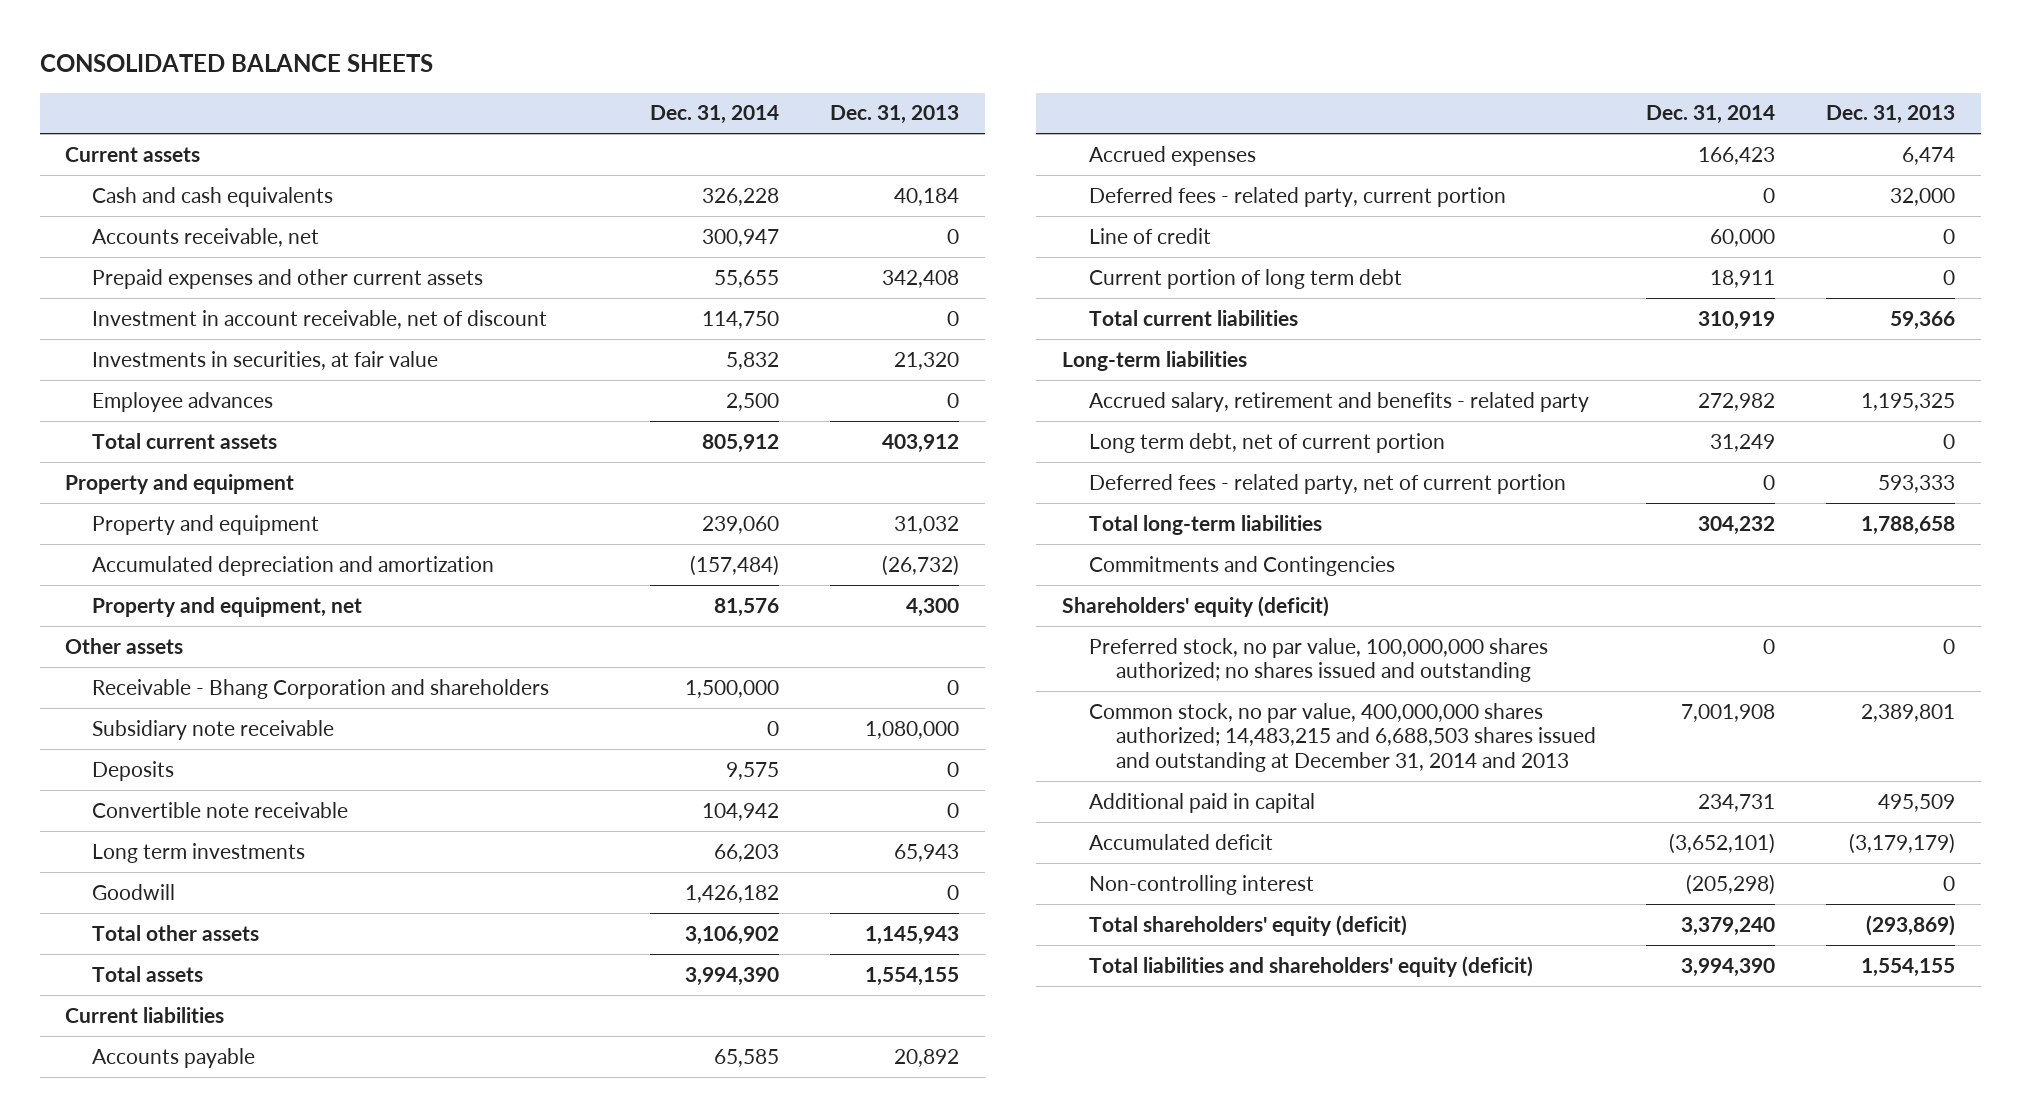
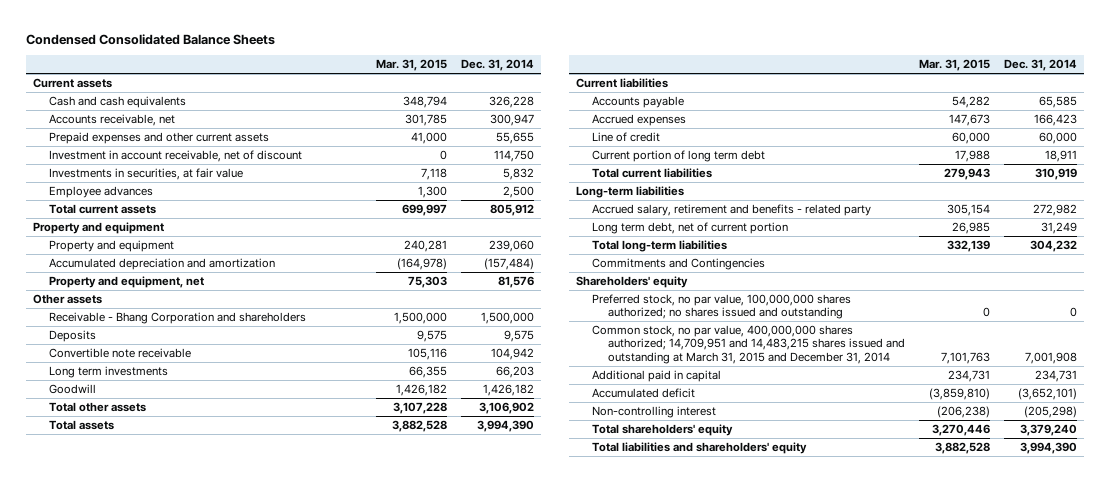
- CONSOLIDATED BALANCE SHEETS
+ Condensed Consolidated Balance Sheets
- | Dec. 31, 2014 | Dec. 31, 2013
+ | Mar. 31, 2015 | Dec. 31, 2014
- Subsidiary note receivable | 0 | 1,080,000
- Deferred fees - related party, current portion | 0 | 32,000
- Deferred fees - related party, net of current portion | 0 | 593,333
- Shareholders' equity (deficit)
+ Shareholders' equity
- Common stock, no par value, 400,000,000 shares authorized; 14,483,215 and 6,688,503 shares issued and outstanding at December 31, 2014 and 2013 | 7,001,908 | 2,389,801
+ Common stock, no par value, 400,000,000 shares authorized; 14,709,951 and 14,483,215 shares issued and outstanding at March 31, 2015 and December 31, 2014 | 7,101,763 | 7,001,908
- Total shareholders' equity (deficit) | 3,379,240 | (293,869)
- Total liabilities and shareholders' equity (deficit) | 3,994,390 | 1,554,155
+ Total shareholders' equity | 3,270,446 | 3,379,240
+ Total liabilities and shareholders' equity | 3,882,528 | 3,994,390

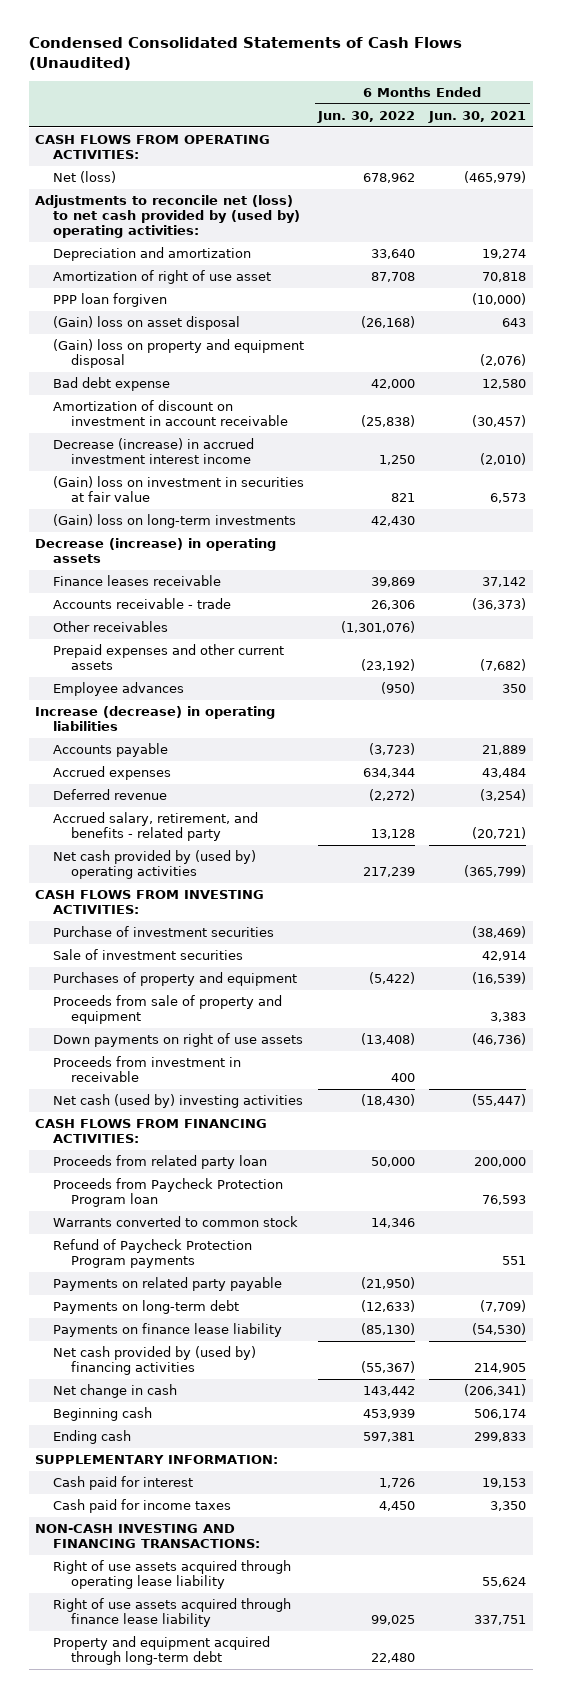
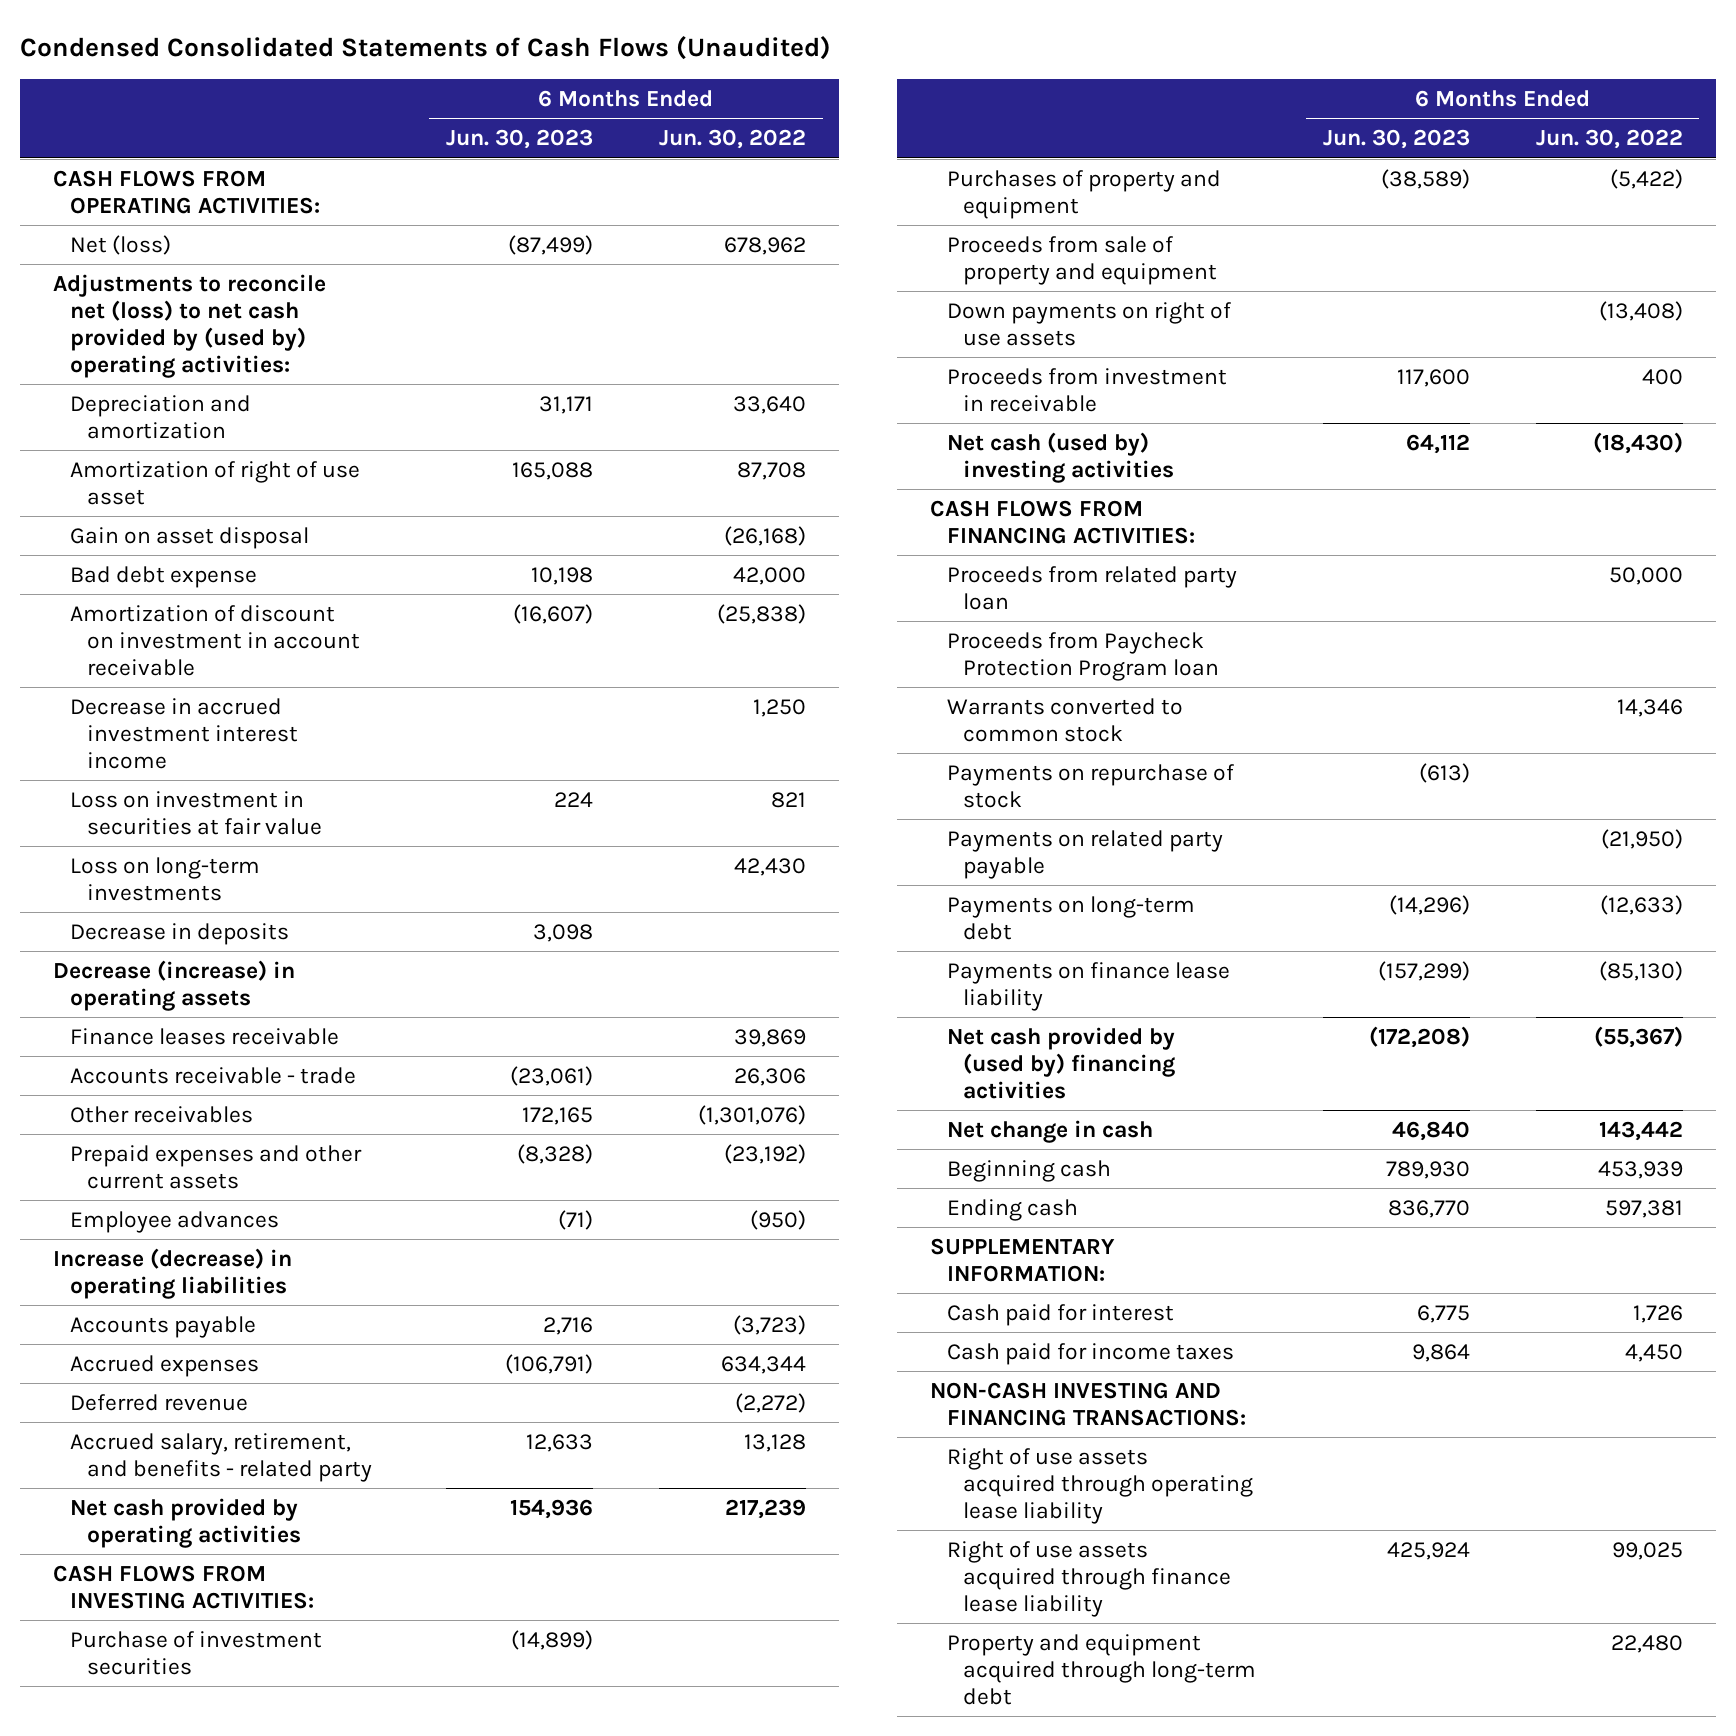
- | 6 Months Ended Jun. 30, 2022 | 6 Months Ended Jun. 30, 2021
+ | 6 Months Ended Jun. 30, 2023 | 6 Months Ended Jun. 30, 2022
- PPP loan forgiven | | (10,000)
- (Gain) loss on asset disposal | (26,168) | 643
- (Gain) loss on property and equipment disposal | | (2,076)
+ Gain on asset disposal | | (26,168)
- Decrease (increase) in accrued investment interest income | 1,250 | (2,010)
- (Gain) loss on investment in securities at fair value | 821 | 6,573
- (Gain) loss on long-term investments | 42,430 |
+ Decrease in accrued investment interest income | | 1,250
+ Loss on investment in securities at fair value | 224 | 821
+ Loss on long-term investments | | 42,430
+ Decrease in deposits | 3,098 |
- Net cash provided by (used by) operating activities | 217,239 | (365,799)
+ Net cash provided by operating activities | 154,936 | 217,239
- Sale of investment securities | | 42,914
- Refund of Paycheck Protection Program payments | | 551
+ Payments on repurchase of stock | (613) |

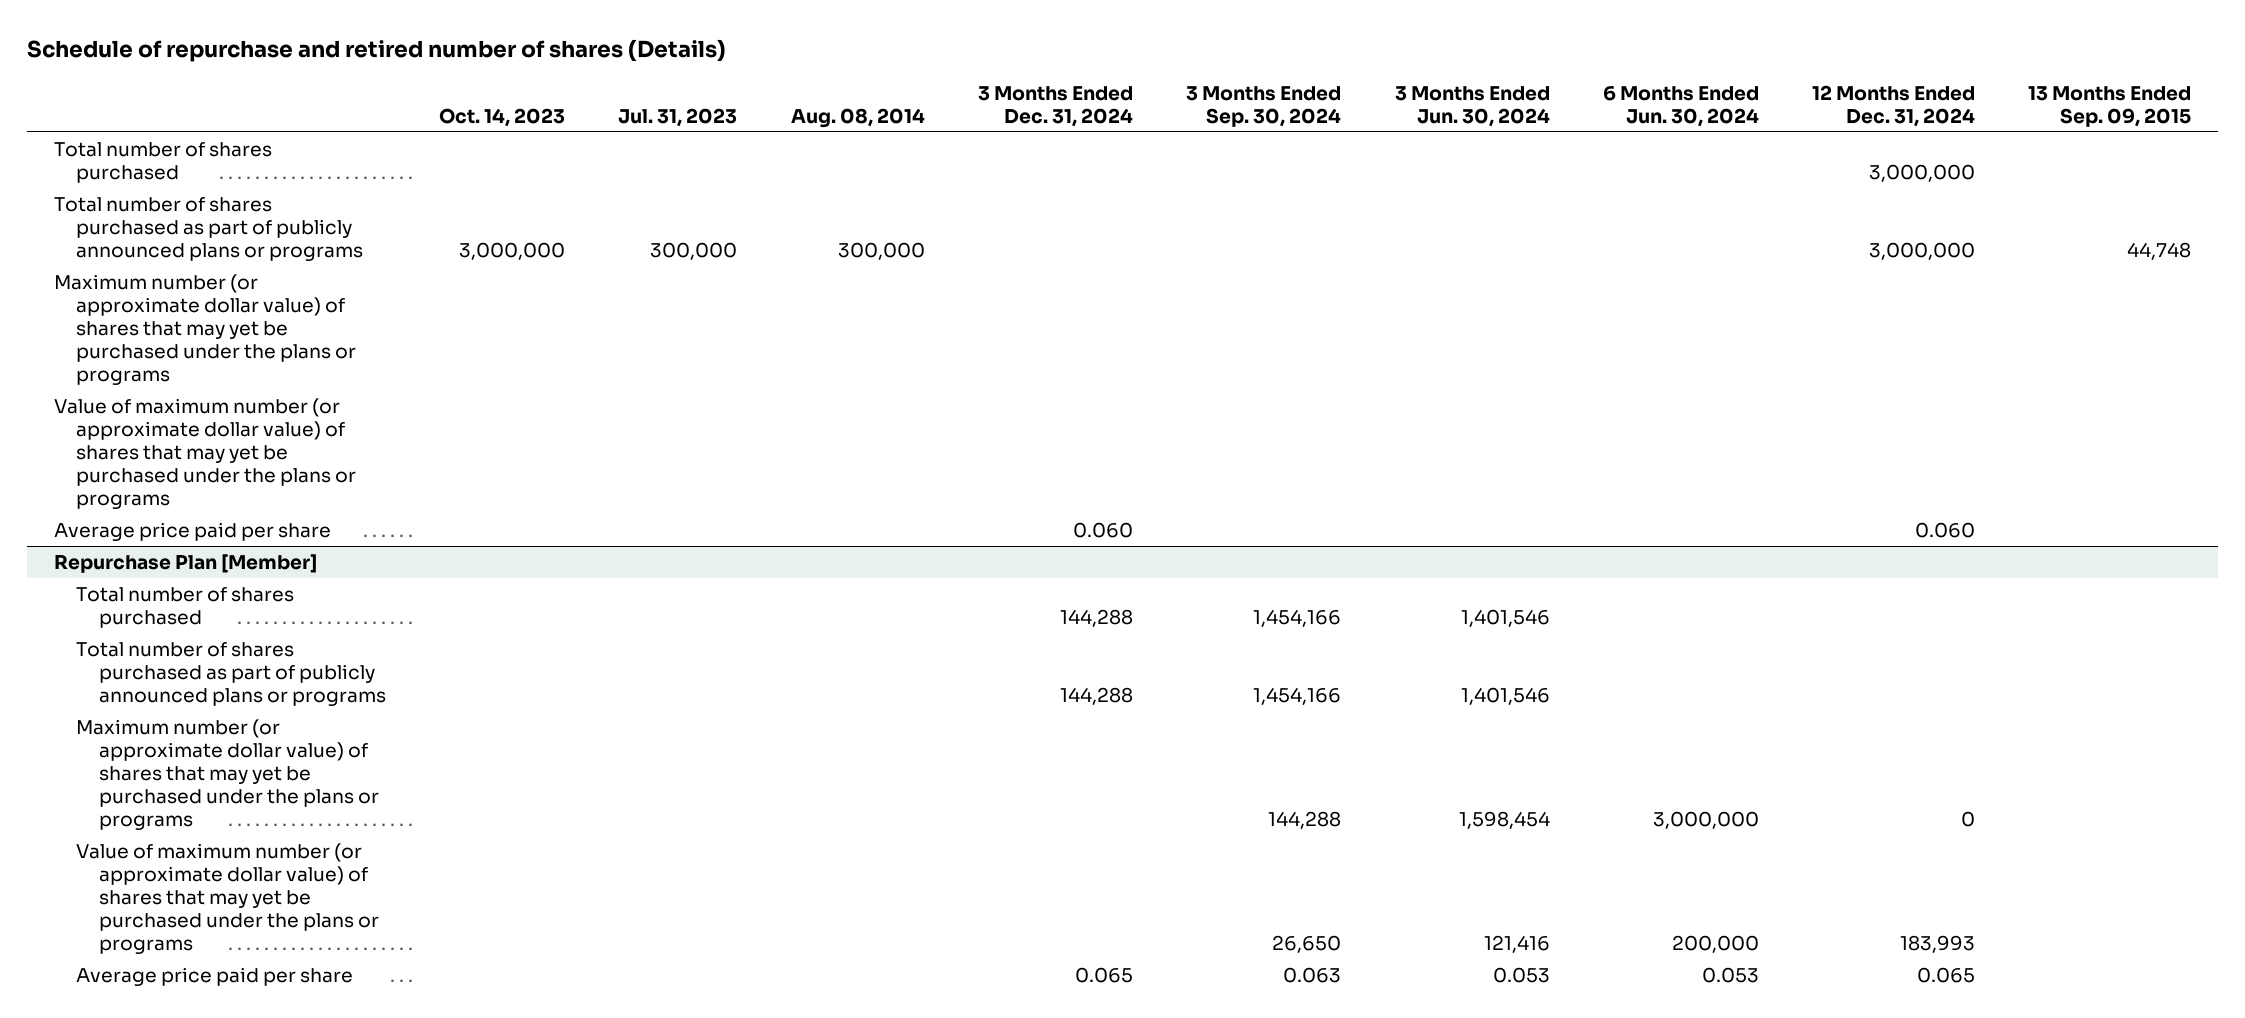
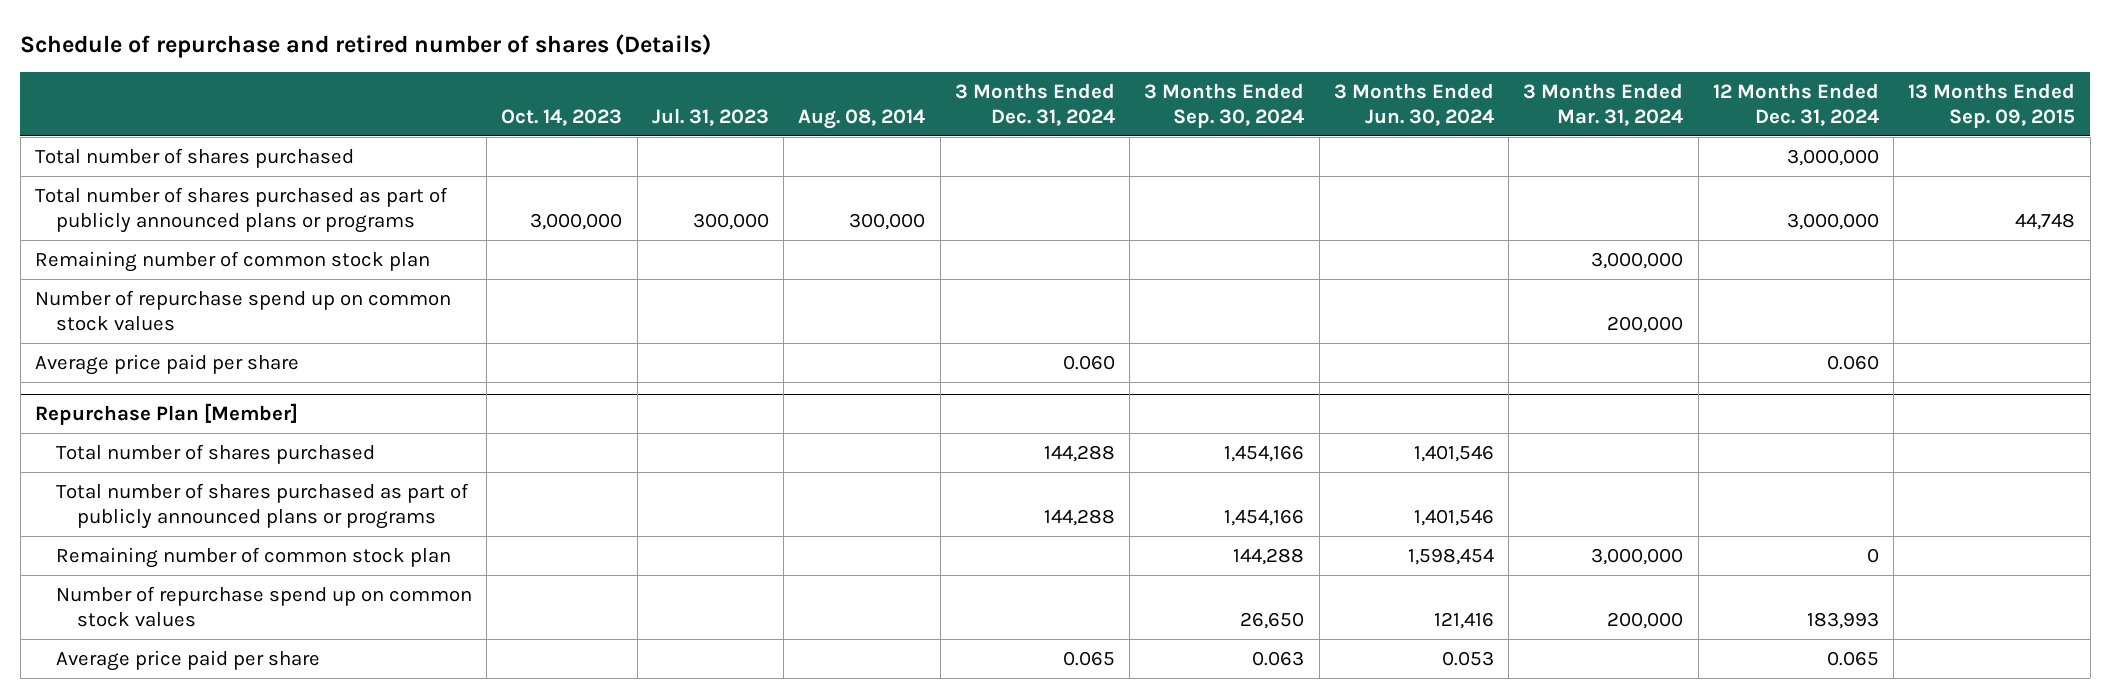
- | Oct. 14, 2023 | Jul. 31, 2023 | Aug. 08, 2014 | 3 Months Ended Dec. 31, 2024 | 3 Months Ended Sep. 30, 2024 | 3 Months Ended Jun. 30, 2024 | 6 Months Ended Jun. 30, 2024 | 12 Months Ended Dec. 31, 2024 | 13 Months Ended Sep. 09, 2015
+ | Oct. 14, 2023 | Jul. 31, 2023 | Aug. 08, 2014 | 3 Months Ended Dec. 31, 2024 | 3 Months Ended Sep. 30, 2024 | 3 Months Ended Jun. 30, 2024 | 3 Months Ended Mar. 31, 2024 | 12 Months Ended Dec. 31, 2024 | 13 Months Ended Sep. 09, 2015
- Maximum number (or approximate dollar value) of shares that may yet be purchased under the plans or programs
- Value of maximum number (or approximate dollar value) of shares that may yet be purchased under the plans or programs
+ Remaining number of common stock plan | | | | | | | 3,000,000 | |
+ Number of repurchase spend up on common stock values | | | | | | | 200,000 | |
@ Repurchase Plan [Member]
- Maximum number (or approximate dollar value) of shares that may yet be purchased under the plans or programs | | | | | 144,288 | 1,598,454 | 3,000,000 | 0 |
- Value of maximum number (or approximate dollar value) of shares that may yet be purchased under the plans or programs | | | | | 26,650 | 121,416 | 200,000 | 183,993 |
+ Remaining number of common stock plan | | | | | 144,288 | 1,598,454 | 3,000,000 | 0 |
+ Number of repurchase spend up on common stock values | | | | | 26,650 | 121,416 | 200,000 | 183,993 |

